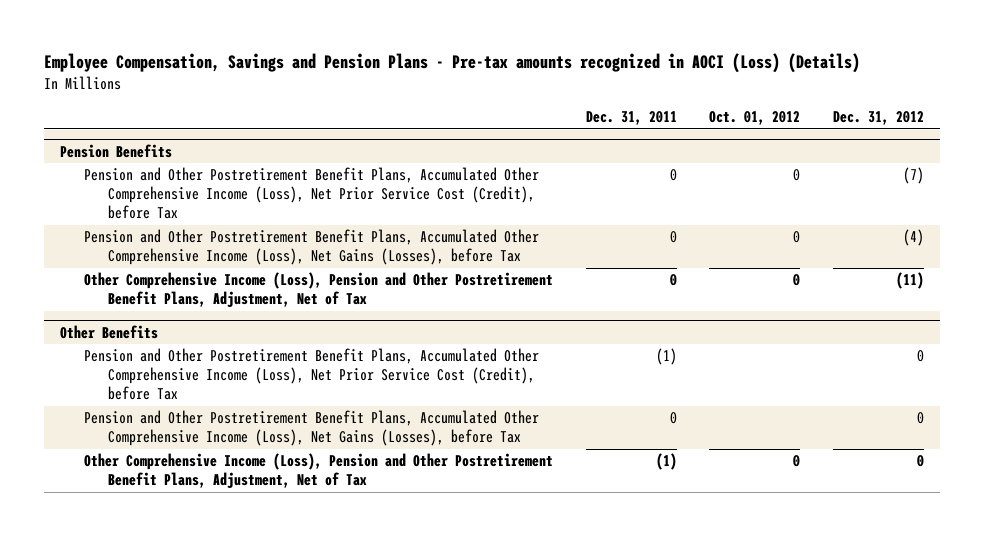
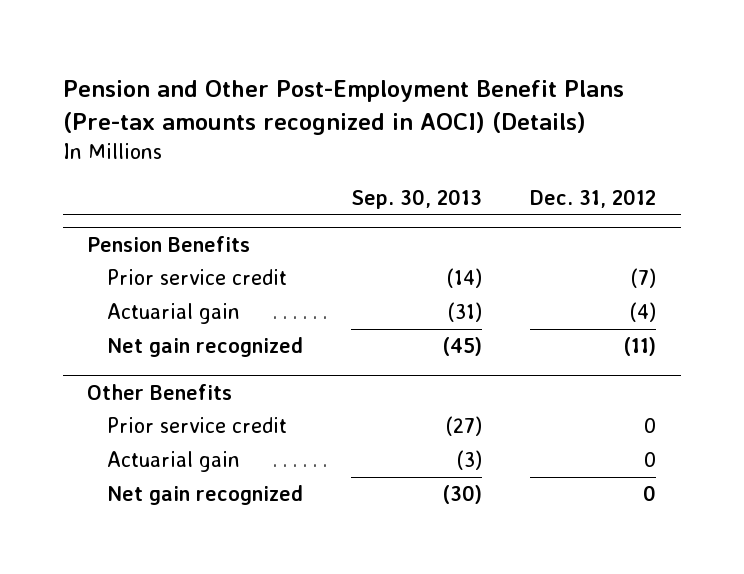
- Employee Compensation, Savings and Pension Plans - Pre-tax amounts recognized in AOCI (Loss) (Details)
+ Pension and Other Post-Employment Benefit Plans (Pre-tax amounts recognized in AOCI) (Details)
- | Dec. 31, 2011 | Oct. 01, 2012 | Dec. 31, 2012
+ | Sep. 30, 2013 | Dec. 31, 2012
@ Pension Benefits
- Pension and Other Postretirement Benefit Plans, Accumulated Other Comprehensive Income (Loss), Net Prior Service Cost (Credit), before Tax | 0 | 0 | (7)
- Pension and Other Postretirement Benefit Plans, Accumulated Other Comprehensive Income (Loss), Net Gains (Losses), before Tax | 0 | 0 | (4)
- Other Comprehensive Income (Loss), Pension and Other Postretirement Benefit Plans, Adjustment, Net of Tax | 0 | 0 | (11)
+ Prior service credit | (14) | (7)
+ Actuarial gain | (31) | (4)
+ Net gain recognized | (45) | (11)
@ Other Benefits
- Pension and Other Postretirement Benefit Plans, Accumulated Other Comprehensive Income (Loss), Net Prior Service Cost (Credit), before Tax | (1) | | 0
- Pension and Other Postretirement Benefit Plans, Accumulated Other Comprehensive Income (Loss), Net Gains (Losses), before Tax | 0 | | 0
- Other Comprehensive Income (Loss), Pension and Other Postretirement Benefit Plans, Adjustment, Net of Tax | (1) | 0 | 0
+ Prior service credit | (27) | 0
+ Actuarial gain | (3) | 0
+ Net gain recognized | (30) | 0

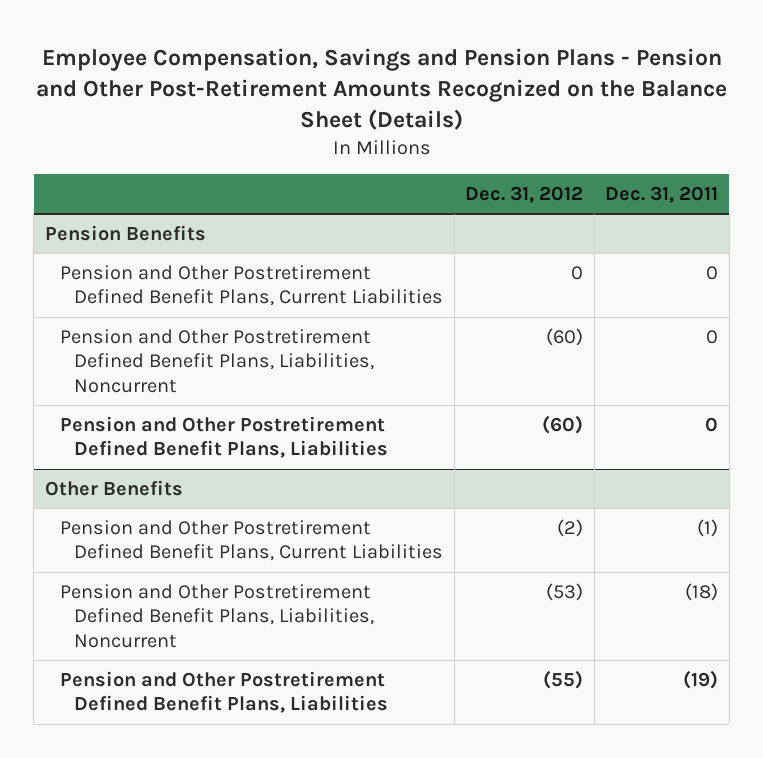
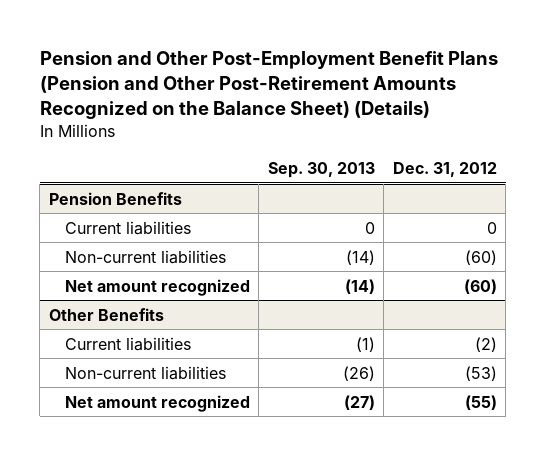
- Employee Compensation, Savings and Pension Plans - Pension and Other Post-Retirement Amounts Recognized on the Balance Sheet (Details)
+ Pension and Other Post-Employment Benefit Plans (Pension and Other Post-Retirement Amounts Recognized on the Balance Sheet) (Details)
- | Dec. 31, 2012 | Dec. 31, 2011
+ | Sep. 30, 2013 | Dec. 31, 2012
@ Pension Benefits
- Pension and Other Postretirement Defined Benefit Plans, Current Liabilities | 0 | 0
- Pension and Other Postretirement Defined Benefit Plans, Liabilities, Noncurrent | (60) | 0
- Pension and Other Postretirement Defined Benefit Plans, Liabilities | (60) | 0
+ Current liabilities | 0 | 0
+ Non-current liabilities | (14) | (60)
+ Net amount recognized | (14) | (60)
@ Other Benefits
- Pension and Other Postretirement Defined Benefit Plans, Current Liabilities | (2) | (1)
- Pension and Other Postretirement Defined Benefit Plans, Liabilities, Noncurrent | (53) | (18)
- Pension and Other Postretirement Defined Benefit Plans, Liabilities | (55) | (19)
+ Current liabilities | (1) | (2)
+ Non-current liabilities | (26) | (53)
+ Net amount recognized | (27) | (55)

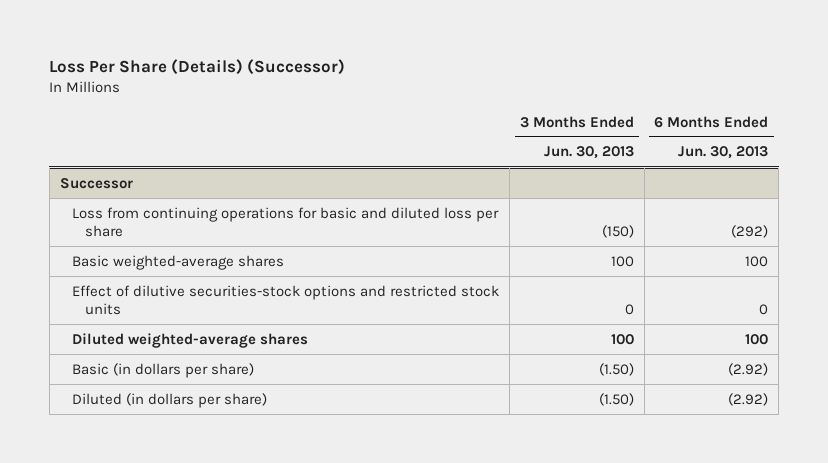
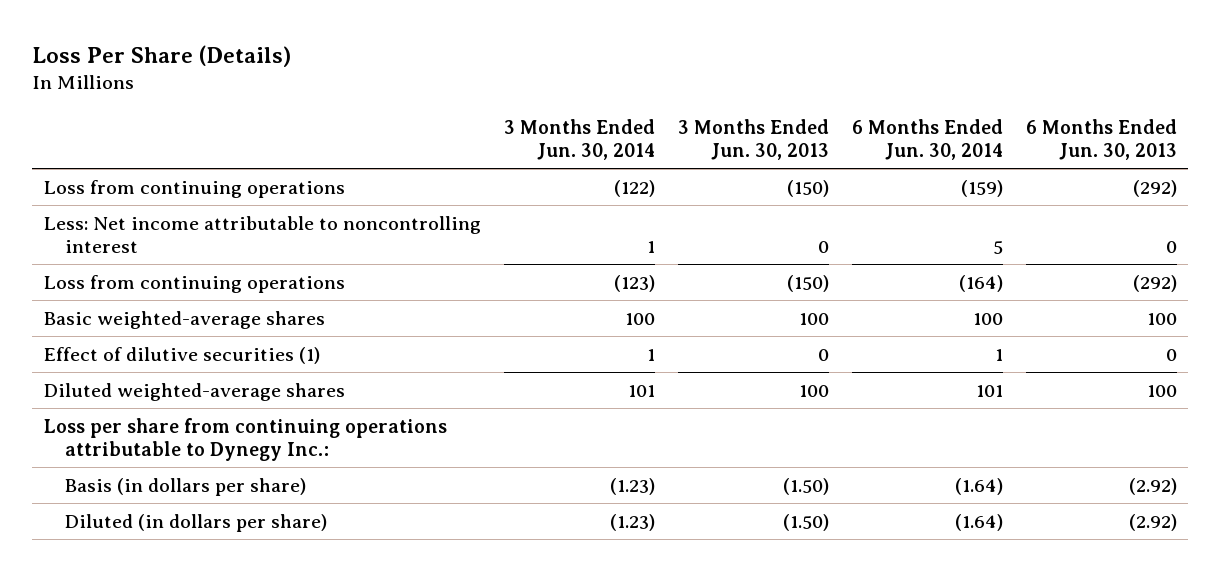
- Loss Per Share (Details) (Successor)
+ Loss Per Share (Details)
- | 3 Months Ended Jun. 30, 2013 | 6 Months Ended Jun. 30, 2013
+ | 3 Months Ended Jun. 30, 2014 | 3 Months Ended Jun. 30, 2013 | 6 Months Ended Jun. 30, 2014 | 6 Months Ended Jun. 30, 2013
- Successor
- Loss from continuing operations for basic and diluted loss per share | (150) | (292)
+ Loss from continuing operations | (122) | (150) | (159) | (292)
+ Less: Net income attributable to noncontrolling interest | 1 | 0 | 5 | 0
+ Loss from continuing operations | (123) | (150) | (164) | (292)
- Effect of dilutive securities-stock options and restricted stock units | 0 | 0
+ Effect of dilutive securities (1) | 1 | 0 | 1 | 0
- Basic (in dollars per share) | (1.50) | (2.92)
+ Loss per share from continuing operations attributable to Dynegy Inc.:
+ Basis (in dollars per share) | (1.23) | (1.50) | (1.64) | (2.92)

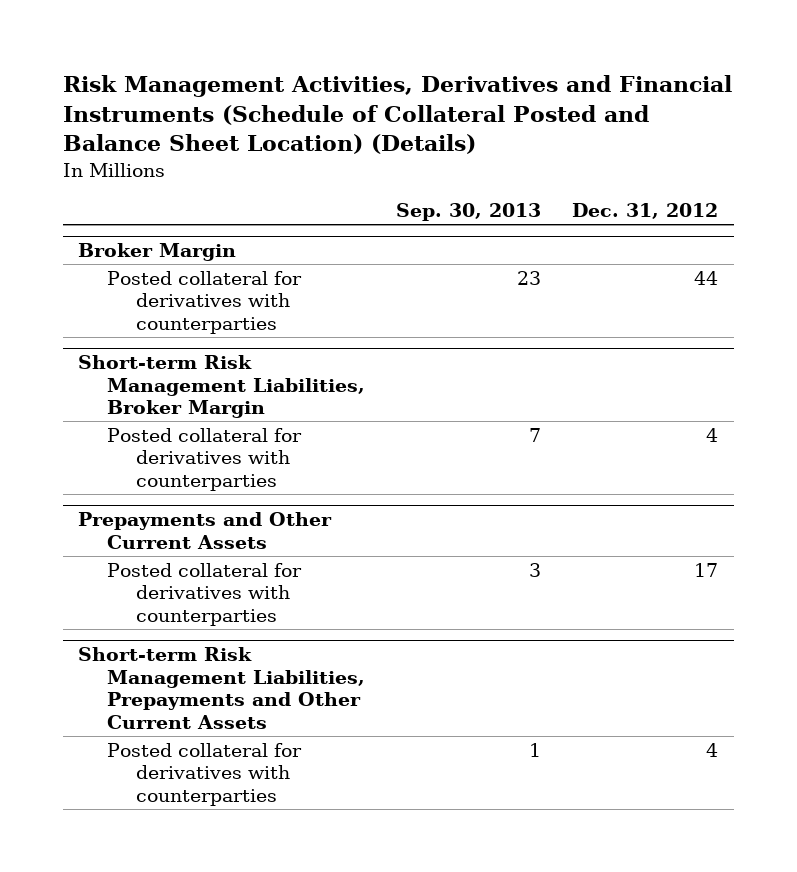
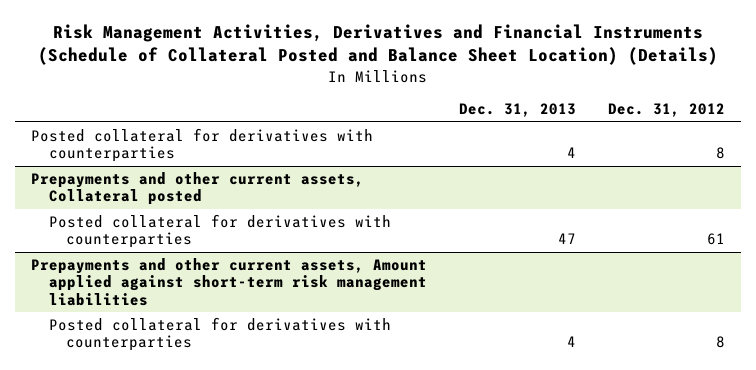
- | Sep. 30, 2013 | Dec. 31, 2012
+ | Dec. 31, 2013 | Dec. 31, 2012
- Broker Margin
- Posted collateral for derivatives with counterparties | 23 | 44
- Short-term Risk Management Liabilities, Broker Margin
- Posted collateral for derivatives with counterparties | 7 | 4
- Prepayments and Other Current Assets
- Posted collateral for derivatives with counterparties | 3 | 17
- Short-term Risk Management Liabilities, Prepayments and Other Current Assets
- Posted collateral for derivatives with counterparties | 1 | 4
+ Posted collateral for derivatives with counterparties | 4 | 8
+ Prepayments and other current assets, Collateral posted
+ Posted collateral for derivatives with counterparties | 47 | 61
+ Prepayments and other current assets, Amount applied against short-term risk management liabilities
+ Posted collateral for derivatives with counterparties | 4 | 8

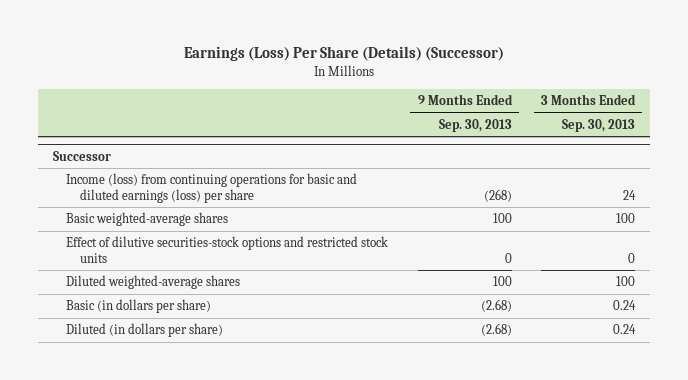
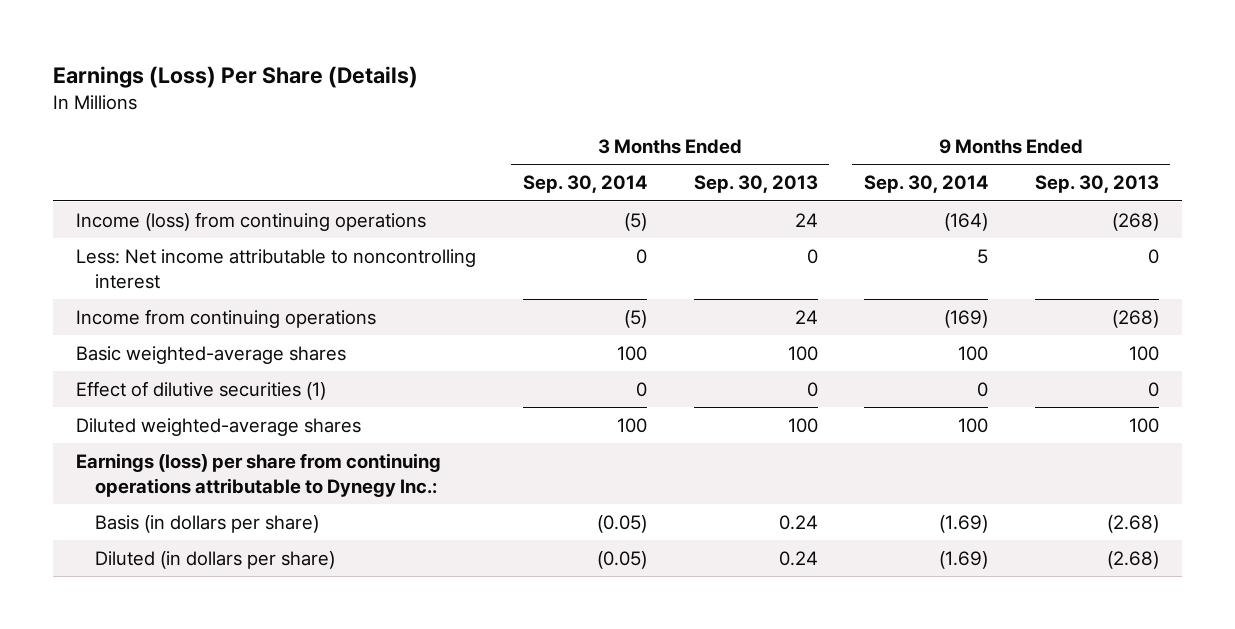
- Earnings (Loss) Per Share (Details) (Successor)
+ Earnings (Loss) Per Share (Details)
- | 9 Months Ended Sep. 30, 2013 | 3 Months Ended Sep. 30, 2013
+ | 3 Months Ended Sep. 30, 2014 | 3 Months Ended Sep. 30, 2013 | 9 Months Ended Sep. 30, 2014 | 9 Months Ended Sep. 30, 2013
- Successor
- Income (loss) from continuing operations for basic and diluted earnings (loss) per share | (268) | 24
+ Income (loss) from continuing operations | (5) | 24 | (164) | (268)
+ Less: Net income attributable to noncontrolling interest | 0 | 0 | 5 | 0
+ Income from continuing operations | (5) | 24 | (169) | (268)
- Effect of dilutive securities-stock options and restricted stock units | 0 | 0
+ Effect of dilutive securities (1) | 0 | 0 | 0 | 0
- Basic (in dollars per share) | (2.68) | 0.24
+ Earnings (loss) per share from continuing operations attributable to Dynegy Inc.:
+ Basis (in dollars per share) | (0.05) | 0.24 | (1.69) | (2.68)

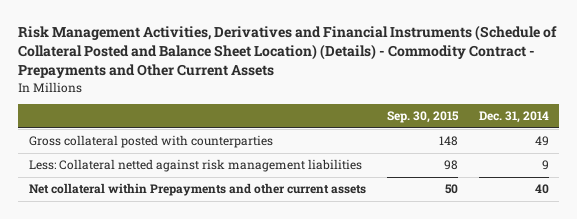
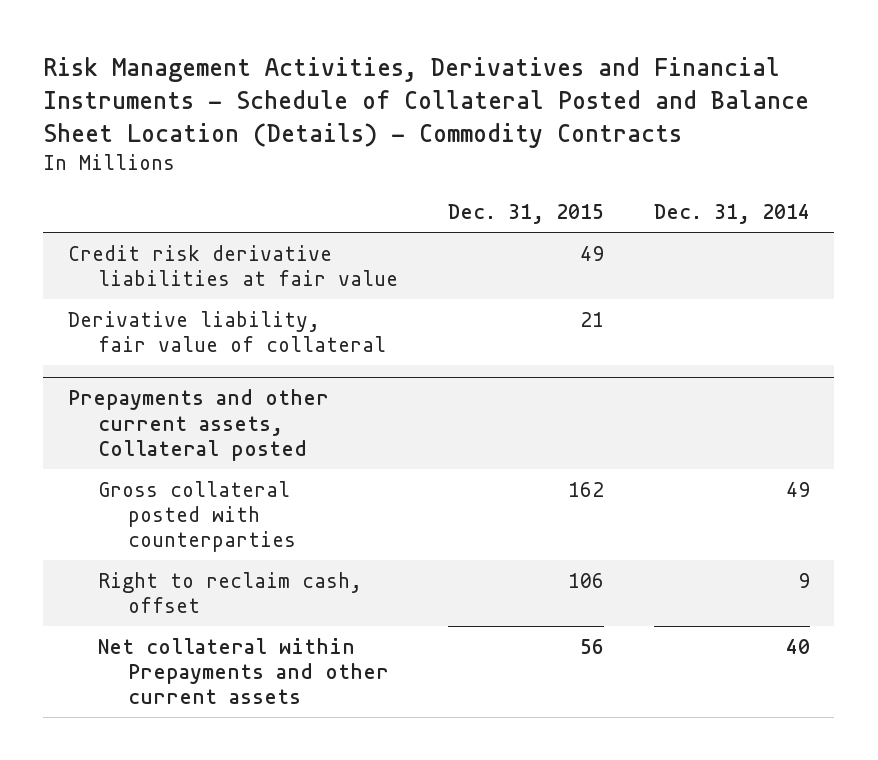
- Risk Management Activities, Derivatives and Financial Instruments (Schedule of Collateral Posted and Balance Sheet Location) (Details) - Commodity Contract - Prepayments and Other Current Assets
+ Risk Management Activities, Derivatives and Financial Instruments - Schedule of Collateral Posted and Balance Sheet Location (Details) - Commodity Contracts
- | Sep. 30, 2015 | Dec. 31, 2014
+ | Dec. 31, 2015 | Dec. 31, 2014
+ Credit risk derivative liabilities at fair value | 49 |
+ Derivative liability, fair value of collateral | 21 |
+ Prepayments and other current assets, Collateral posted
- Less: Collateral netted against risk management liabilities | 98 | 9
+ Right to reclaim cash, offset | 106 | 9

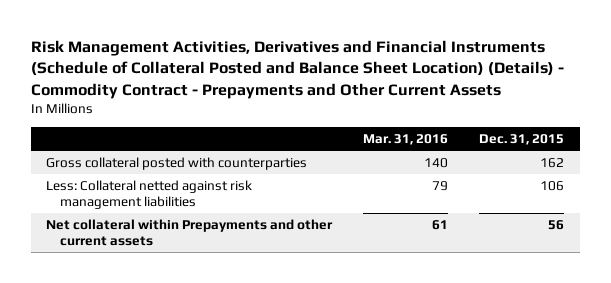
- Risk Management Activities, Derivatives and Financial Instruments - Schedule of Collateral Posted and Balance Sheet Location (Details) - Commodity Contracts
+ Risk Management Activities, Derivatives and Financial Instruments (Schedule of Collateral Posted and Balance Sheet Location) (Details) - Commodity Contract - Prepayments and Other Current Assets
- | Dec. 31, 2015 | Dec. 31, 2014
+ | Mar. 31, 2016 | Dec. 31, 2015
- Credit risk derivative liabilities at fair value | 49 |
- Derivative liability, fair value of collateral | 21 |
- Prepayments and other current assets, Collateral posted
- Right to reclaim cash, offset | 106 | 9
+ Less: Collateral netted against risk management liabilities | 79 | 106

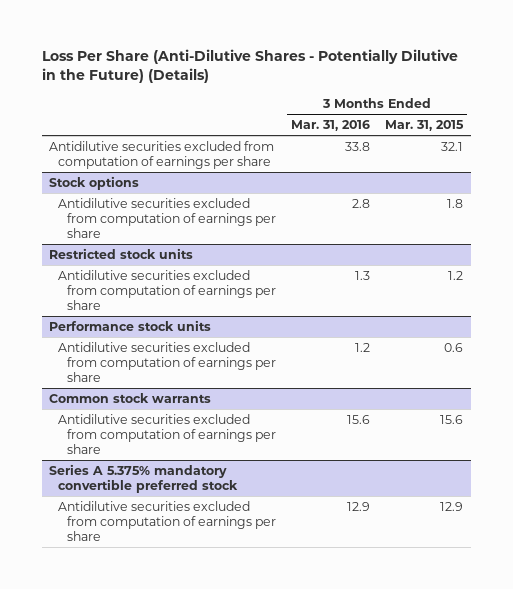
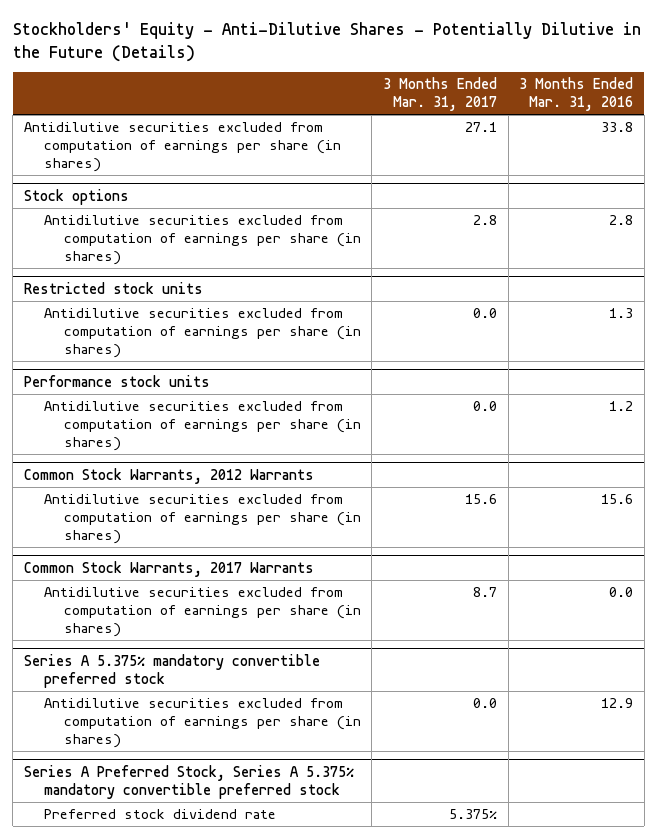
- Loss Per Share (Anti-Dilutive Shares - Potentially Dilutive in the Future) (Details)
+ Stockholders' Equity - Anti-Dilutive Shares - Potentially Dilutive in the Future (Details)
- | 3 Months Ended Mar. 31, 2016 | 3 Months Ended Mar. 31, 2015
+ | 3 Months Ended Mar. 31, 2017 | 3 Months Ended Mar. 31, 2016
- Antidilutive securities excluded from computation of earnings per share | 33.8 | 32.1
+ Antidilutive securities excluded from computation of earnings per share (in shares) | 27.1 | 33.8
@ Stock options
- Antidilutive securities excluded from computation of earnings per share | 2.8 | 1.8
+ Antidilutive securities excluded from computation of earnings per share (in shares) | 2.8 | 2.8
@ Restricted stock units
- Antidilutive securities excluded from computation of earnings per share | 1.3 | 1.2
+ Antidilutive securities excluded from computation of earnings per share (in shares) | 0.0 | 1.3
@ Performance stock units
- Antidilutive securities excluded from computation of earnings per share | 1.2 | 0.6
- Common stock warrants
- Antidilutive securities excluded from computation of earnings per share | 15.6 | 15.6
@ Performance stock units
+ Antidilutive securities excluded from computation of earnings per share (in shares) | 0.0 | 1.2
+ Common Stock Warrants, 2012 Warrants
+ Antidilutive securities excluded from computation of earnings per share (in shares) | 15.6 | 15.6
+ Common Stock Warrants, 2017 Warrants
+ Antidilutive securities excluded from computation of earnings per share (in shares) | 8.7 | 0.0
@ Series A 5.375% mandatory convertible preferred stock
- Antidilutive securities excluded from computation of earnings per share | 12.9 | 12.9
+ Antidilutive securities excluded from computation of earnings per share (in shares) | 0.0 | 12.9
+ Series A Preferred Stock, Series A 5.375% mandatory convertible preferred stock
+ Preferred stock dividend rate | 5.375% |

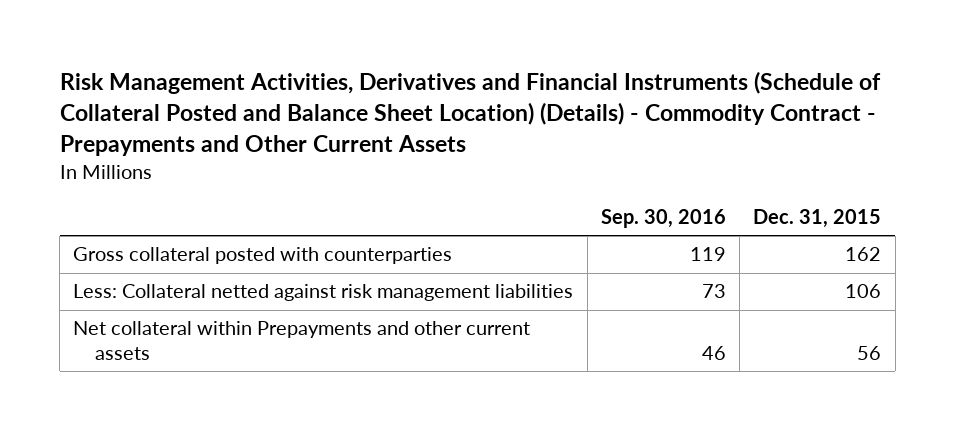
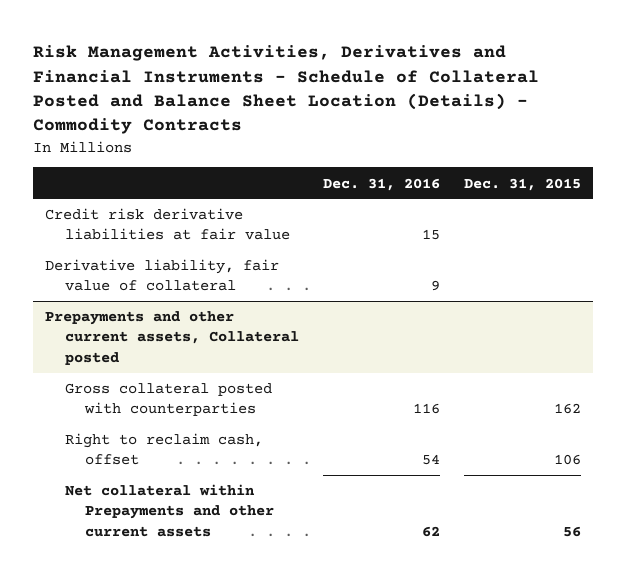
- Risk Management Activities, Derivatives and Financial Instruments (Schedule of Collateral Posted and Balance Sheet Location) (Details) - Commodity Contract - Prepayments and Other Current Assets
+ Risk Management Activities, Derivatives and Financial Instruments - Schedule of Collateral Posted and Balance Sheet Location (Details) - Commodity Contracts
- | Sep. 30, 2016 | Dec. 31, 2015
+ | Dec. 31, 2016 | Dec. 31, 2015
+ Credit risk derivative liabilities at fair value | 15 |
+ Derivative liability, fair value of collateral | 9 |
+ Prepayments and other current assets, Collateral posted
- Less: Collateral netted against risk management liabilities | 73 | 106
+ Right to reclaim cash, offset | 54 | 106

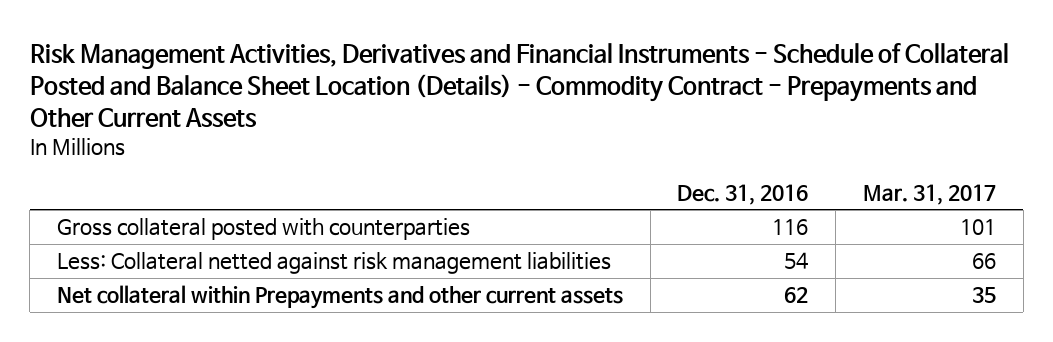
- Risk Management Activities, Derivatives and Financial Instruments - Schedule of Collateral Posted and Balance Sheet Location (Details) - Commodity Contracts
+ Risk Management Activities, Derivatives and Financial Instruments - Schedule of Collateral Posted and Balance Sheet Location (Details) - Commodity Contract - Prepayments and Other Current Assets
- | Dec. 31, 2016 | Dec. 31, 2015
+ | Dec. 31, 2016 | Mar. 31, 2017
- Credit risk derivative liabilities at fair value | 15 |
- Derivative liability, fair value of collateral | 9 |
- Prepayments and other current assets, Collateral posted
- Right to reclaim cash, offset | 54 | 106
+ Less: Collateral netted against risk management liabilities | 54 | 66

